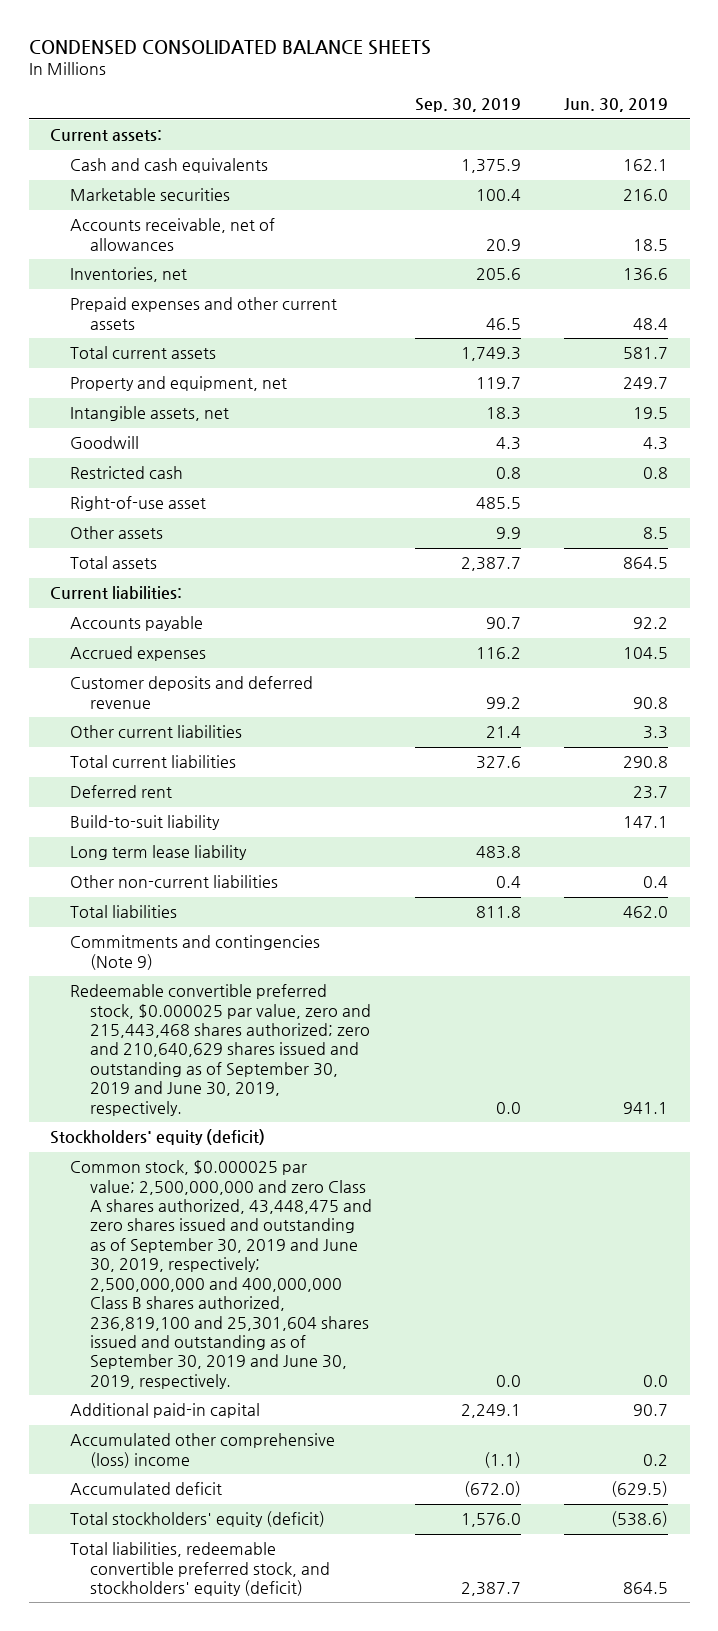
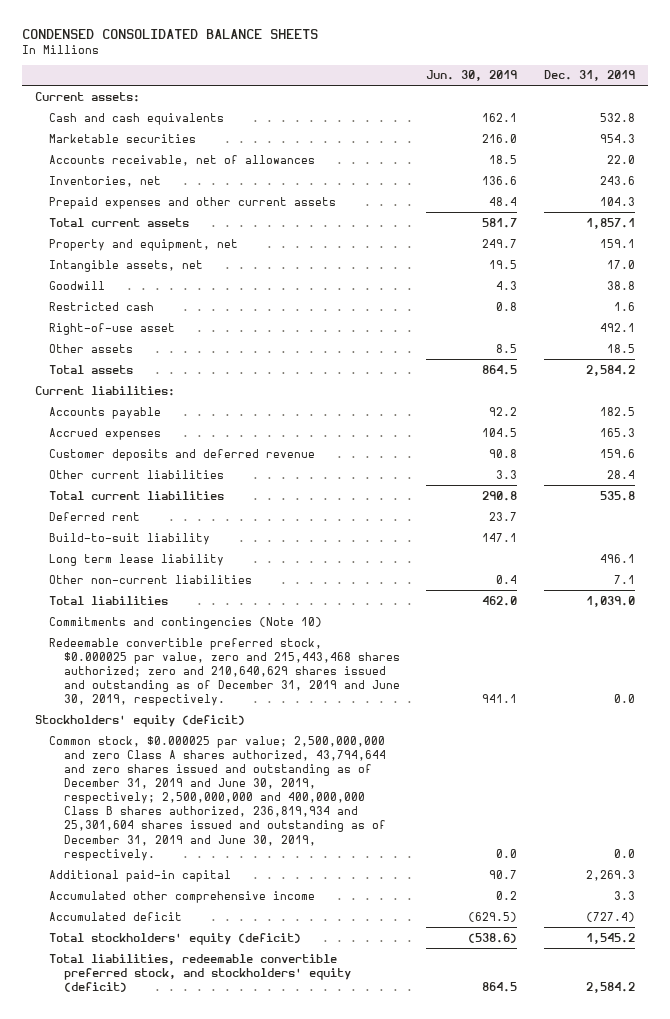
- | Sep. 30, 2019 | Jun. 30, 2019
+ | Jun. 30, 2019 | Dec. 31, 2019
- Commitments and contingencies (Note 9)
- Redeemable convertible preferred stock, $0.000025 par value, zero and 215,443,468 shares authorized; zero and 210,640,629 shares issued and outstanding as of September 30, 2019 and June 30, 2019, respectively. | 0.0 | 941.1
+ Commitments and contingencies (Note 10)
+ Redeemable convertible preferred stock, $0.000025 par value, zero and 215,443,468 shares authorized; zero and 210,640,629 shares issued and outstanding as of December 31, 2019 and June 30, 2019, respectively. | 941.1 | 0.0
- Common stock, $0.000025 par value; 2,500,000,000 and zero Class A shares authorized, 43,448,475 and zero shares issued and outstanding as of September 30, 2019 and June 30, 2019, respectively; 2,500,000,000 and 400,000,000 Class B shares authorized, 236,819,100 and 25,301,604 shares issued and outstanding as of September 30, 2019 and June 30, 2019, respectively. | 0.0 | 0.0
+ Common stock, $0.000025 par value; 2,500,000,000 and zero Class A shares authorized, 43,794,644 and zero shares issued and outstanding as of December 31, 2019 and June 30, 2019, respectively; 2,500,000,000 and 400,000,000 Class B shares authorized, 236,819,934 and 25,301,604 shares issued and outstanding as of December 31, 2019 and June 30, 2019, respectively. | 0.0 | 0.0
- Accumulated other comprehensive (loss) income | (1.1) | 0.2
+ Accumulated other comprehensive income | 0.2 | 3.3

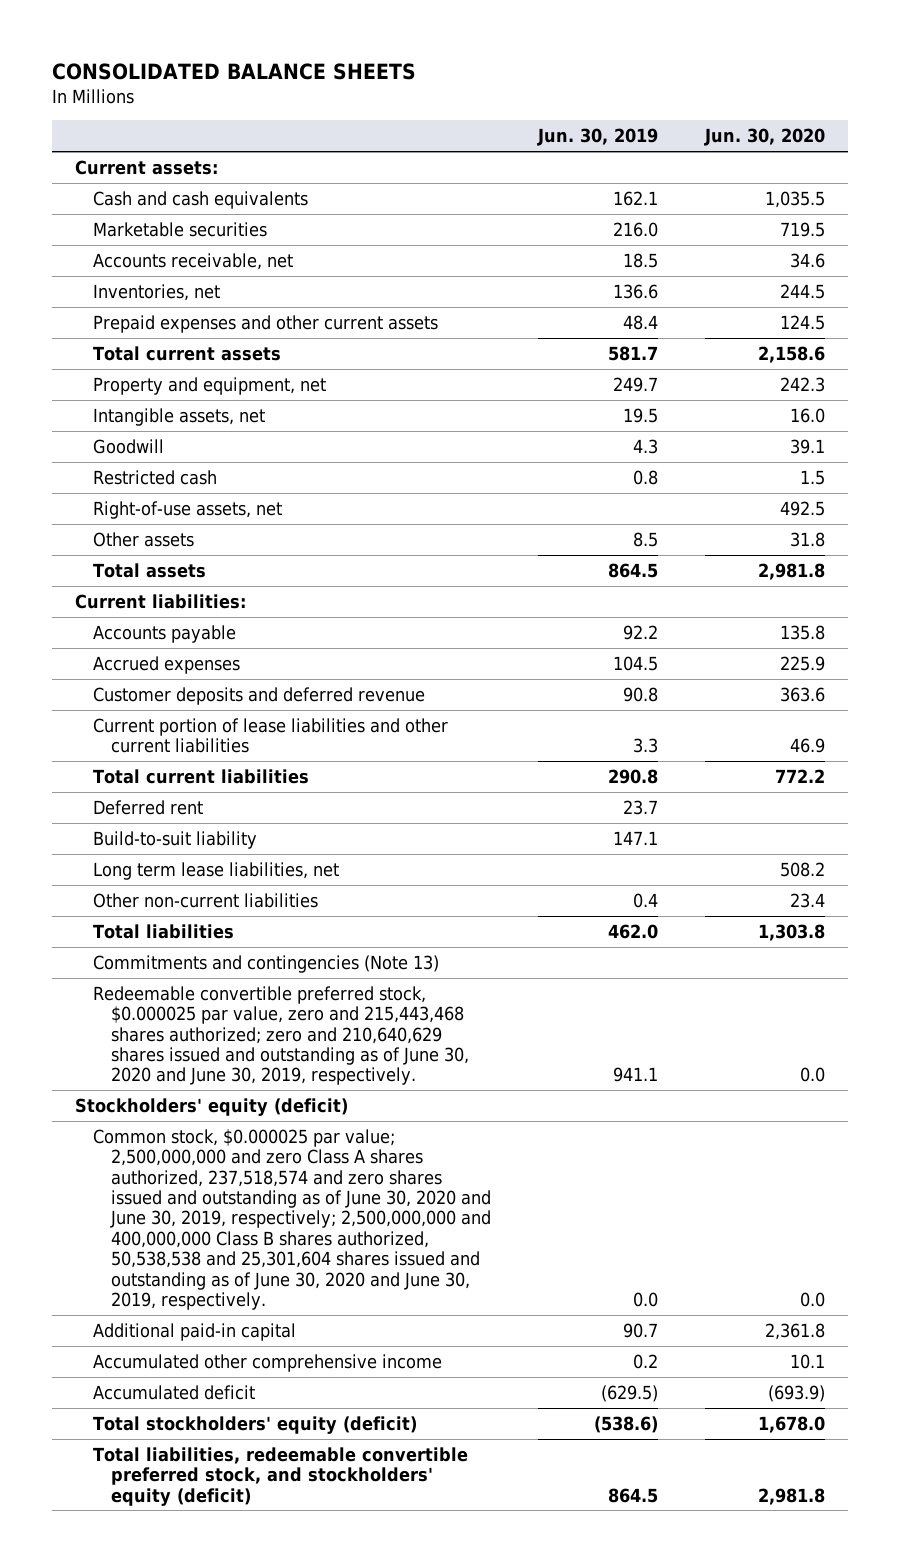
- CONDENSED CONSOLIDATED BALANCE SHEETS
+ CONSOLIDATED BALANCE SHEETS
- | Jun. 30, 2019 | Dec. 31, 2019
+ | Jun. 30, 2019 | Jun. 30, 2020
- Accounts receivable, net of allowances | 18.5 | 22.0
+ Accounts receivable, net | 18.5 | 34.6
- Right-of-use asset | | 492.1
+ Right-of-use assets, net | | 492.5
- Other current liabilities | 3.3 | 28.4
+ Current portion of lease liabilities and other current liabilities | 3.3 | 46.9
- Long term lease liability | | 496.1
+ Long term lease liabilities, net | | 508.2
- Commitments and contingencies (Note 10)
- Redeemable convertible preferred stock, $0.000025 par value, zero and 215,443,468 shares authorized; zero and 210,640,629 shares issued and outstanding as of December 31, 2019 and June 30, 2019, respectively. | 941.1 | 0.0
+ Commitments and contingencies (Note 13)
+ Redeemable convertible preferred stock, $0.000025 par value, zero and 215,443,468 shares authorized; zero and 210,640,629 shares issued and outstanding as of June 30, 2020 and June 30, 2019, respectively. | 941.1 | 0.0
- Common stock, $0.000025 par value; 2,500,000,000 and zero Class A shares authorized, 43,794,644 and zero shares issued and outstanding as of December 31, 2019 and June 30, 2019, respectively; 2,500,000,000 and 400,000,000 Class B shares authorized, 236,819,934 and 25,301,604 shares issued and outstanding as of December 31, 2019 and June 30, 2019, respectively. | 0.0 | 0.0
+ Common stock, $0.000025 par value; 2,500,000,000 and zero Class A shares authorized, 237,518,574 and zero shares issued and outstanding as of June 30, 2020 and June 30, 2019, respectively; 2,500,000,000 and 400,000,000 Class B shares authorized, 50,538,538 and 25,301,604 shares issued and outstanding as of June 30, 2020 and June 30, 2019, respectively. | 0.0 | 0.0

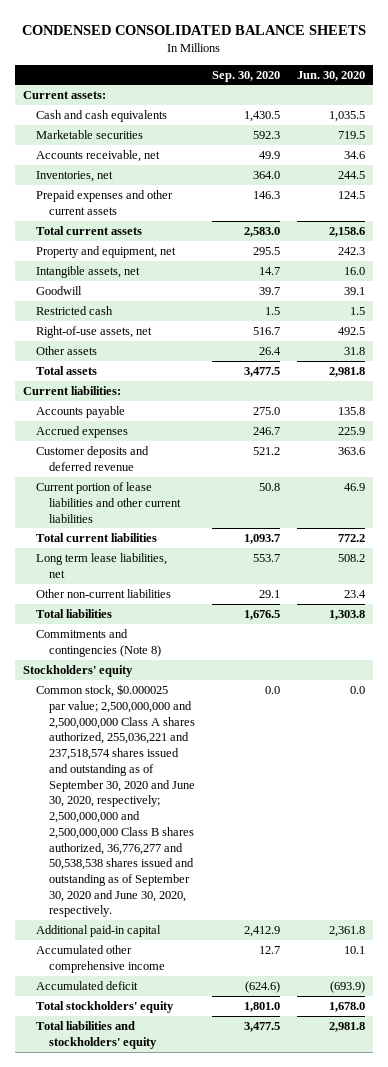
- CONSOLIDATED BALANCE SHEETS
+ CONDENSED CONSOLIDATED BALANCE SHEETS
- | Jun. 30, 2019 | Jun. 30, 2020
+ | Sep. 30, 2020 | Jun. 30, 2020
- Deferred rent | 23.7 |
- Build-to-suit liability | 147.1 |
- Commitments and contingencies (Note 13)
- Redeemable convertible preferred stock, $0.000025 par value, zero and 215,443,468 shares authorized; zero and 210,640,629 shares issued and outstanding as of June 30, 2020 and June 30, 2019, respectively. | 941.1 | 0.0
- Stockholders' equity (deficit)
- Common stock, $0.000025 par value; 2,500,000,000 and zero Class A shares authorized, 237,518,574 and zero shares issued and outstanding as of June 30, 2020 and June 30, 2019, respectively; 2,500,000,000 and 400,000,000 Class B shares authorized, 50,538,538 and 25,301,604 shares issued and outstanding as of June 30, 2020 and June 30, 2019, respectively. | 0.0 | 0.0
+ Commitments and contingencies (Note 8)
+ Stockholders' equity
+ Common stock, $0.000025 par value; 2,500,000,000 and 2,500,000,000 Class A shares authorized, 255,036,221 and 237,518,574 shares issued and outstanding as of September 30, 2020 and June 30, 2020, respectively; 2,500,000,000 and 2,500,000,000 Class B shares authorized, 36,776,277 and 50,538,538 shares issued and outstanding as of September 30, 2020 and June 30, 2020, respectively. | 0.0 | 0.0
- Total stockholders' equity (deficit) | (538.6) | 1,678.0
- Total liabilities, redeemable convertible preferred stock, and stockholders' equity (deficit) | 864.5 | 2,981.8
+ Total stockholders' equity | 1,801.0 | 1,678.0
+ Total liabilities and stockholders' equity | 3,477.5 | 2,981.8

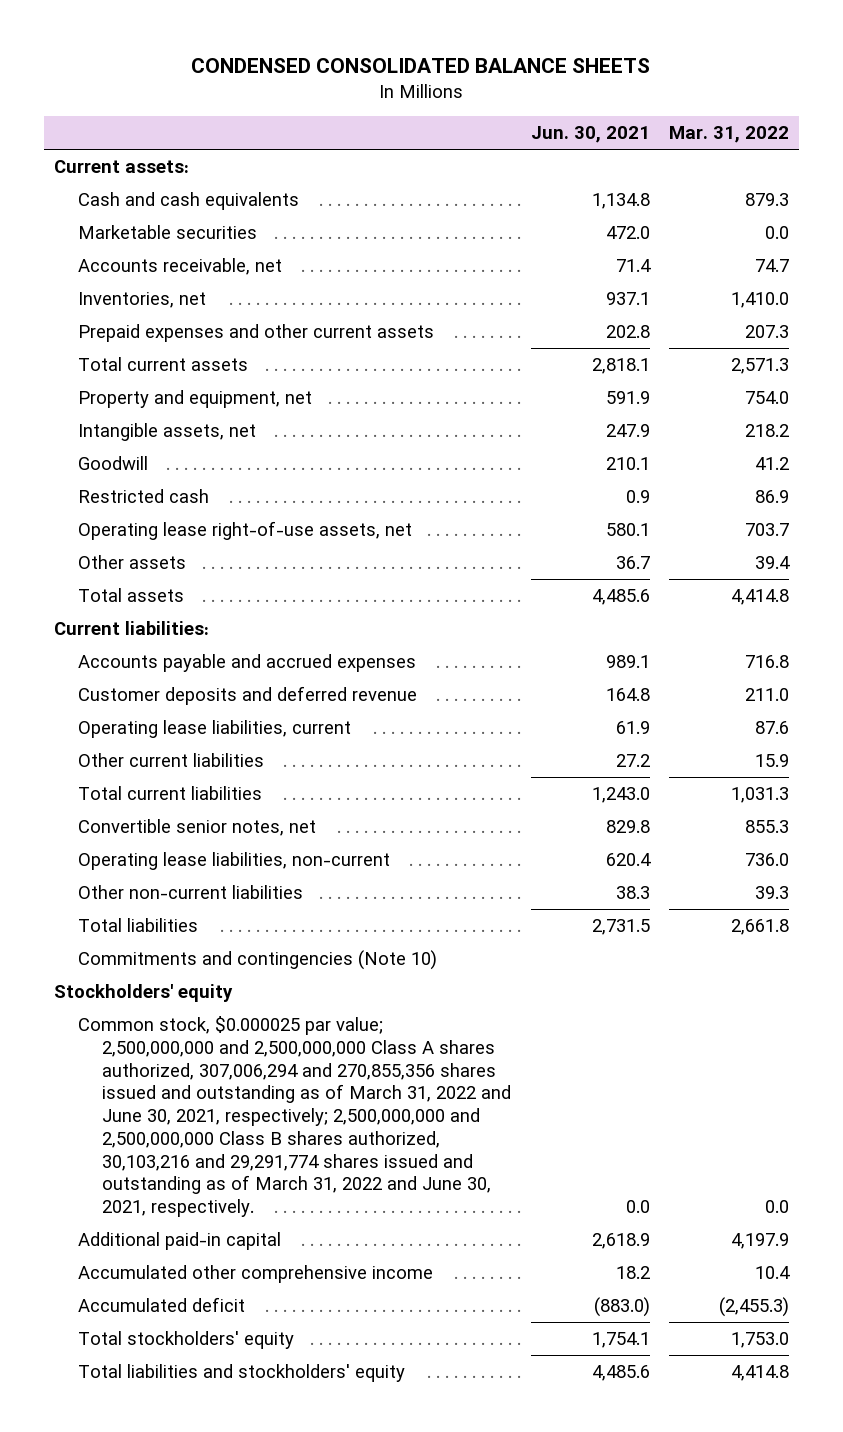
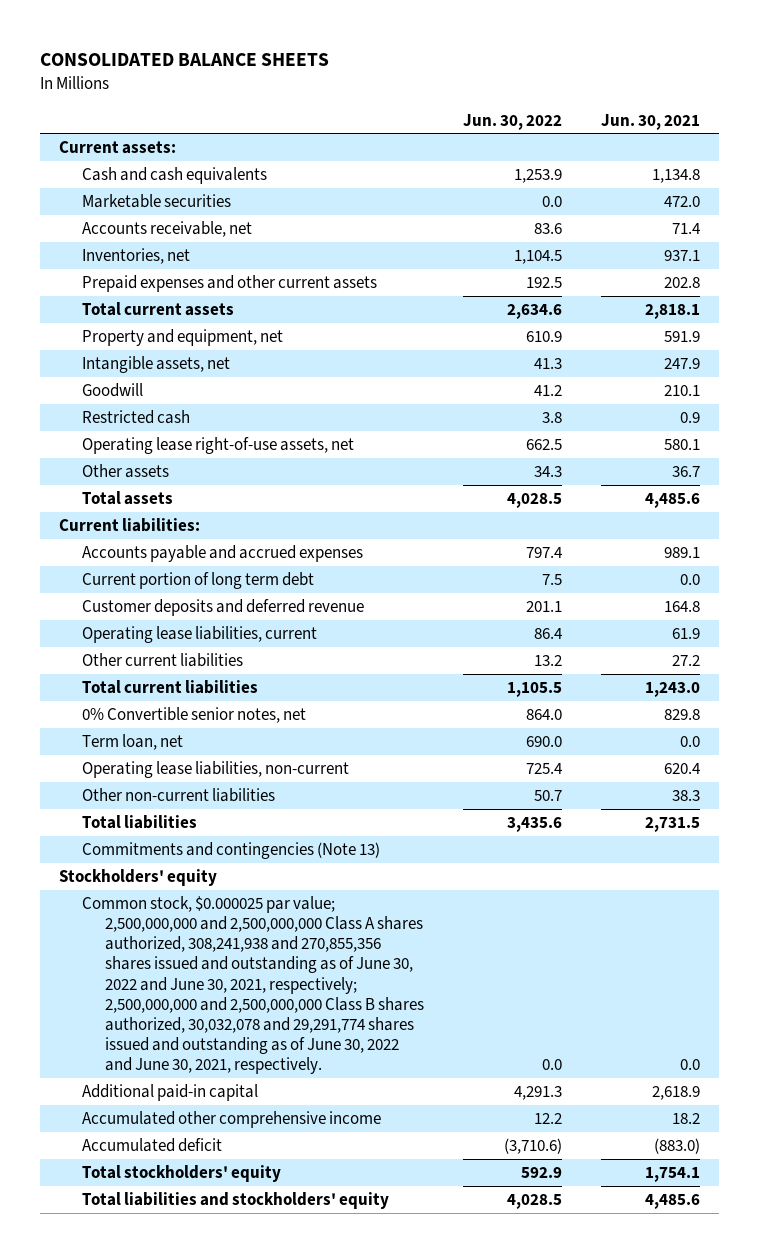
- CONDENSED CONSOLIDATED BALANCE SHEETS
+ CONSOLIDATED BALANCE SHEETS
- | Jun. 30, 2021 | Mar. 31, 2022
+ | Jun. 30, 2022 | Jun. 30, 2021
+ Current portion of long term debt | 7.5 | 0.0
- Convertible senior notes, net | 829.8 | 855.3
+ 0% Convertible senior notes, net | 864.0 | 829.8
+ Term loan, net | 690.0 | 0.0
- Commitments and contingencies (Note 10)
+ Commitments and contingencies (Note 13)
- Common stock, $0.000025 par value; 2,500,000,000 and 2,500,000,000 Class A shares authorized, 307,006,294 and 270,855,356 shares issued and outstanding as of March 31, 2022 and June 30, 2021, respectively; 2,500,000,000 and 2,500,000,000 Class B shares authorized, 30,103,216 and 29,291,774 shares issued and outstanding as of March 31, 2022 and June 30, 2021, respectively. | 0.0 | 0.0
+ Common stock, $0.000025 par value; 2,500,000,000 and 2,500,000,000 Class A shares authorized, 308,241,938 and 270,855,356 shares issued and outstanding as of June 30, 2022 and June 30, 2021, respectively; 2,500,000,000 and 2,500,000,000 Class B shares authorized, 30,032,078 and 29,291,774 shares issued and outstanding as of June 30, 2022 and June 30, 2021, respectively. | 0.0 | 0.0

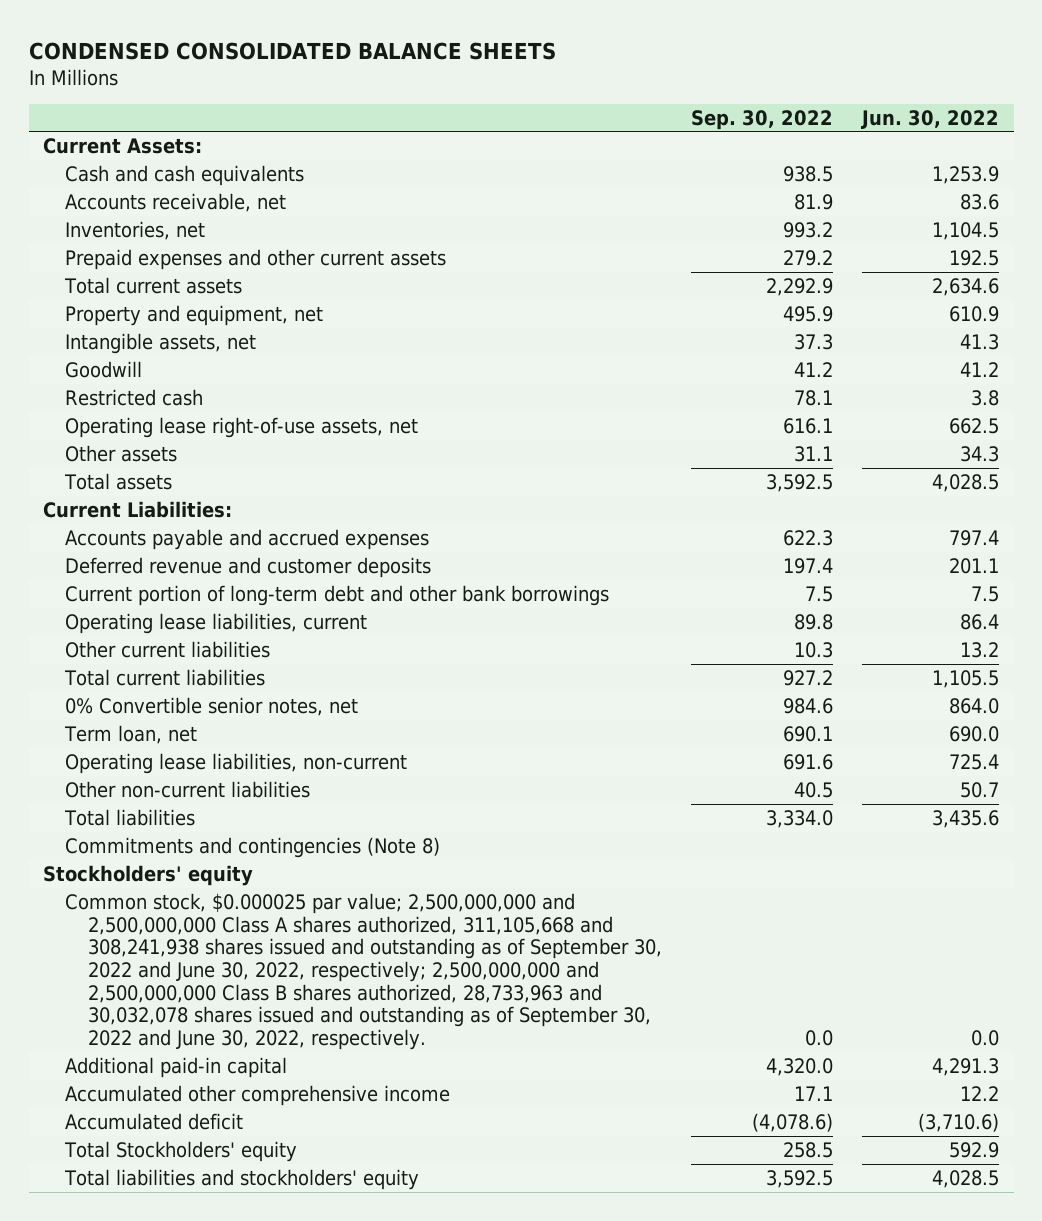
- CONSOLIDATED BALANCE SHEETS
+ CONDENSED CONSOLIDATED BALANCE SHEETS
- | Jun. 30, 2022 | Jun. 30, 2021
+ | Sep. 30, 2022 | Jun. 30, 2022
- Current assets:
+ Current Assets:
- Marketable securities | 0.0 | 472.0
- Current liabilities:
+ Current Liabilities:
- Current portion of long term debt | 7.5 | 0.0
- Customer deposits and deferred revenue | 201.1 | 164.8
+ Deferred revenue and customer deposits | 197.4 | 201.1
+ Current portion of long-term debt and other bank borrowings | 7.5 | 7.5
- Commitments and contingencies (Note 13)
+ Commitments and contingencies (Note 8)
- Common stock, $0.000025 par value; 2,500,000,000 and 2,500,000,000 Class A shares authorized, 308,241,938 and 270,855,356 shares issued and outstanding as of June 30, 2022 and June 30, 2021, respectively; 2,500,000,000 and 2,500,000,000 Class B shares authorized, 30,032,078 and 29,291,774 shares issued and outstanding as of June 30, 2022 and June 30, 2021, respectively. | 0.0 | 0.0
+ Common stock, $0.000025 par value; 2,500,000,000 and 2,500,000,000 Class A shares authorized, 311,105,668 and 308,241,938 shares issued and outstanding as of September 30, 2022 and June 30, 2022, respectively; 2,500,000,000 and 2,500,000,000 Class B shares authorized, 28,733,963 and 30,032,078 shares issued and outstanding as of September 30, 2022 and June 30, 2022, respectively. | 0.0 | 0.0
- Total stockholders' equity | 592.9 | 1,754.1
+ Total Stockholders' equity | 258.5 | 592.9

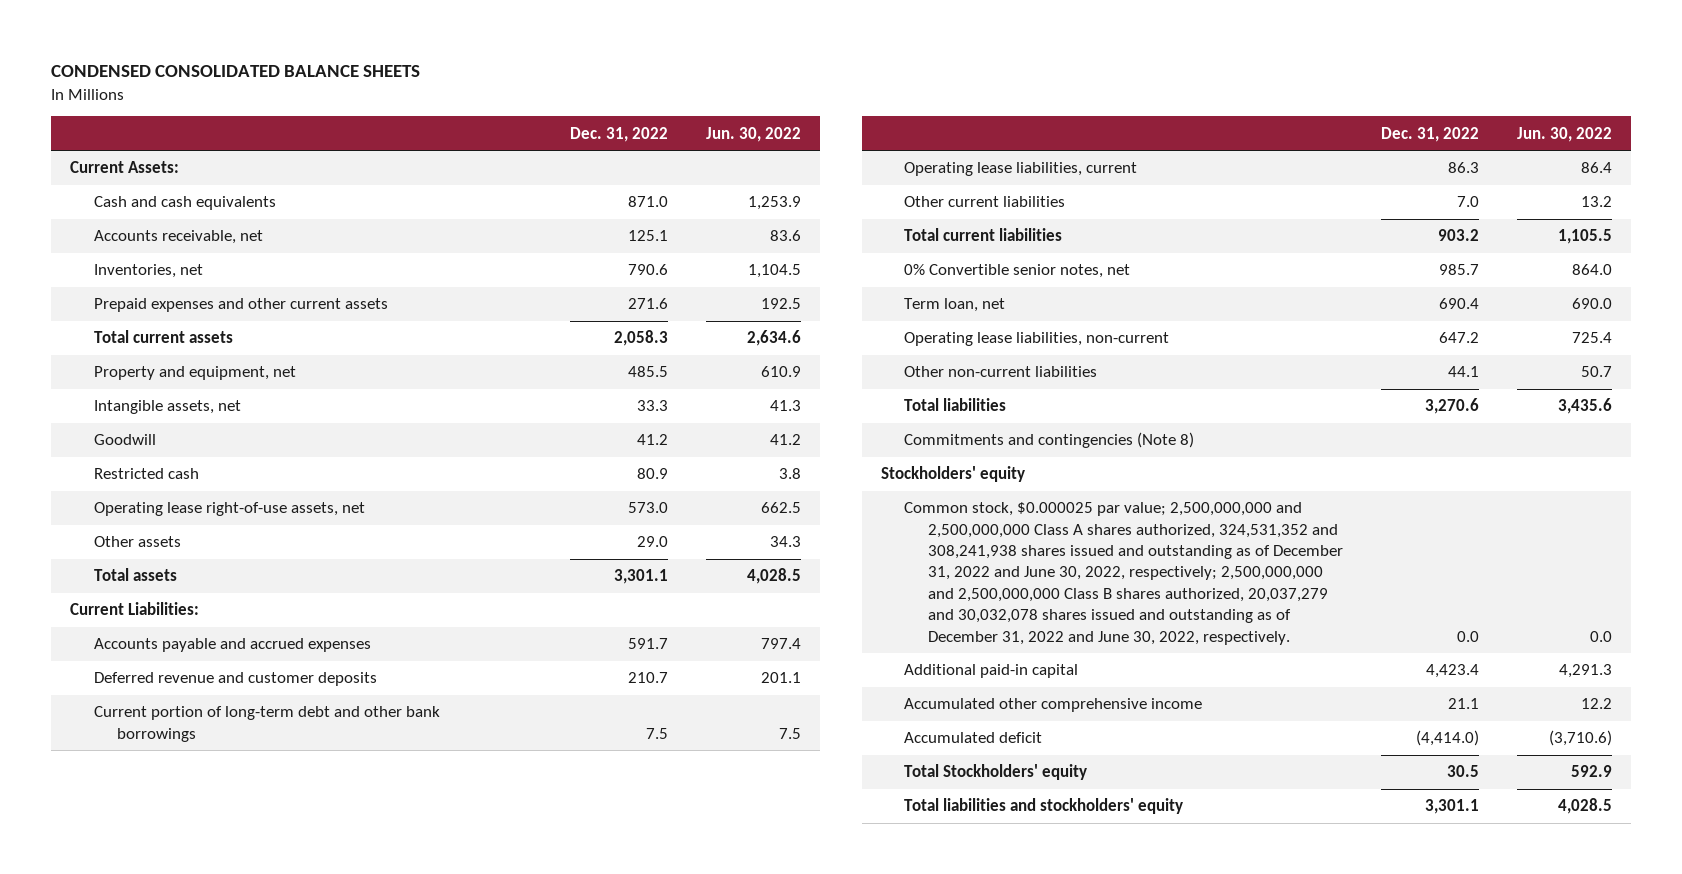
- | Sep. 30, 2022 | Jun. 30, 2022
+ | Dec. 31, 2022 | Jun. 30, 2022
- Common stock, $0.000025 par value; 2,500,000,000 and 2,500,000,000 Class A shares authorized, 311,105,668 and 308,241,938 shares issued and outstanding as of September 30, 2022 and June 30, 2022, respectively; 2,500,000,000 and 2,500,000,000 Class B shares authorized, 28,733,963 and 30,032,078 shares issued and outstanding as of September 30, 2022 and June 30, 2022, respectively. | 0.0 | 0.0
+ Common stock, $0.000025 par value; 2,500,000,000 and 2,500,000,000 Class A shares authorized, 324,531,352 and 308,241,938 shares issued and outstanding as of December 31, 2022 and June 30, 2022, respectively; 2,500,000,000 and 2,500,000,000 Class B shares authorized, 20,037,279 and 30,032,078 shares issued and outstanding as of December 31, 2022 and June 30, 2022, respectively. | 0.0 | 0.0

